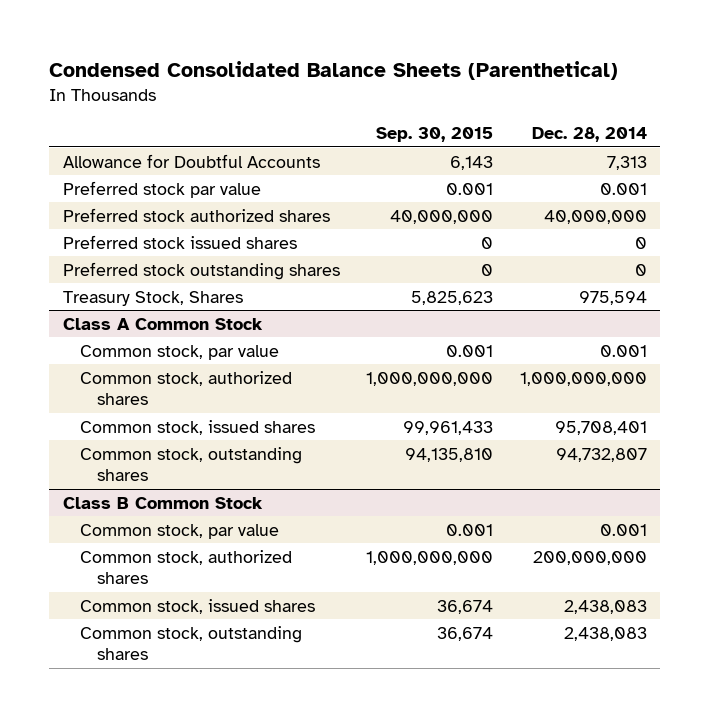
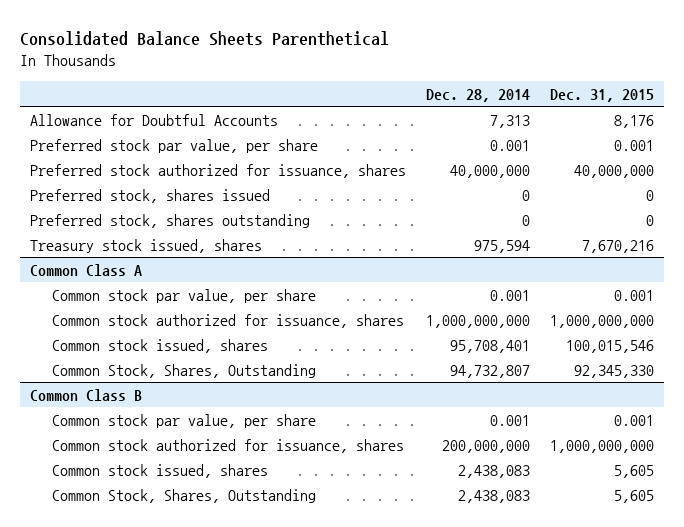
- Condensed Consolidated Balance Sheets (Parenthetical)
+ Consolidated Balance Sheets Parenthetical
- | Sep. 30, 2015 | Dec. 28, 2014
+ | Dec. 28, 2014 | Dec. 31, 2015
- Preferred stock par value | 0.001 | 0.001
- Preferred stock authorized shares | 40,000,000 | 40,000,000
- Preferred stock issued shares | 0 | 0
- Preferred stock outstanding shares | 0 | 0
- Treasury Stock, Shares | 5,825,623 | 975,594
- Class A Common Stock
- Common stock, par value | 0.001 | 0.001
- Common stock, authorized shares | 1,000,000,000 | 1,000,000,000
- Common stock, issued shares | 99,961,433 | 95,708,401
- Common stock, outstanding shares | 94,135,810 | 94,732,807
- Class B Common Stock
- Common stock, par value | 0.001 | 0.001
- Common stock, authorized shares | 1,000,000,000 | 200,000,000
- Common stock, issued shares | 36,674 | 2,438,083
- Common stock, outstanding shares | 36,674 | 2,438,083
+ Preferred stock par value, per share | 0.001 | 0.001
+ Preferred stock authorized for issuance, shares | 40,000,000 | 40,000,000
+ Preferred stock, shares issued | 0 | 0
+ Preferred stock, shares outstanding | 0 | 0
+ Treasury stock issued, shares | 975,594 | 7,670,216
+ Common Class A
+ Common stock par value, per share | 0.001 | 0.001
+ Common stock authorized for issuance, shares | 1,000,000,000 | 1,000,000,000
+ Common stock issued, shares | 95,708,401 | 100,015,546
+ Common Stock, Shares, Outstanding | 94,732,807 | 92,345,330
+ Common Class B
+ Common stock par value, per share | 0.001 | 0.001
+ Common stock authorized for issuance, shares | 200,000,000 | 1,000,000,000
+ Common stock issued, shares | 2,438,083 | 5,605
+ Common Stock, Shares, Outstanding | 2,438,083 | 5,605

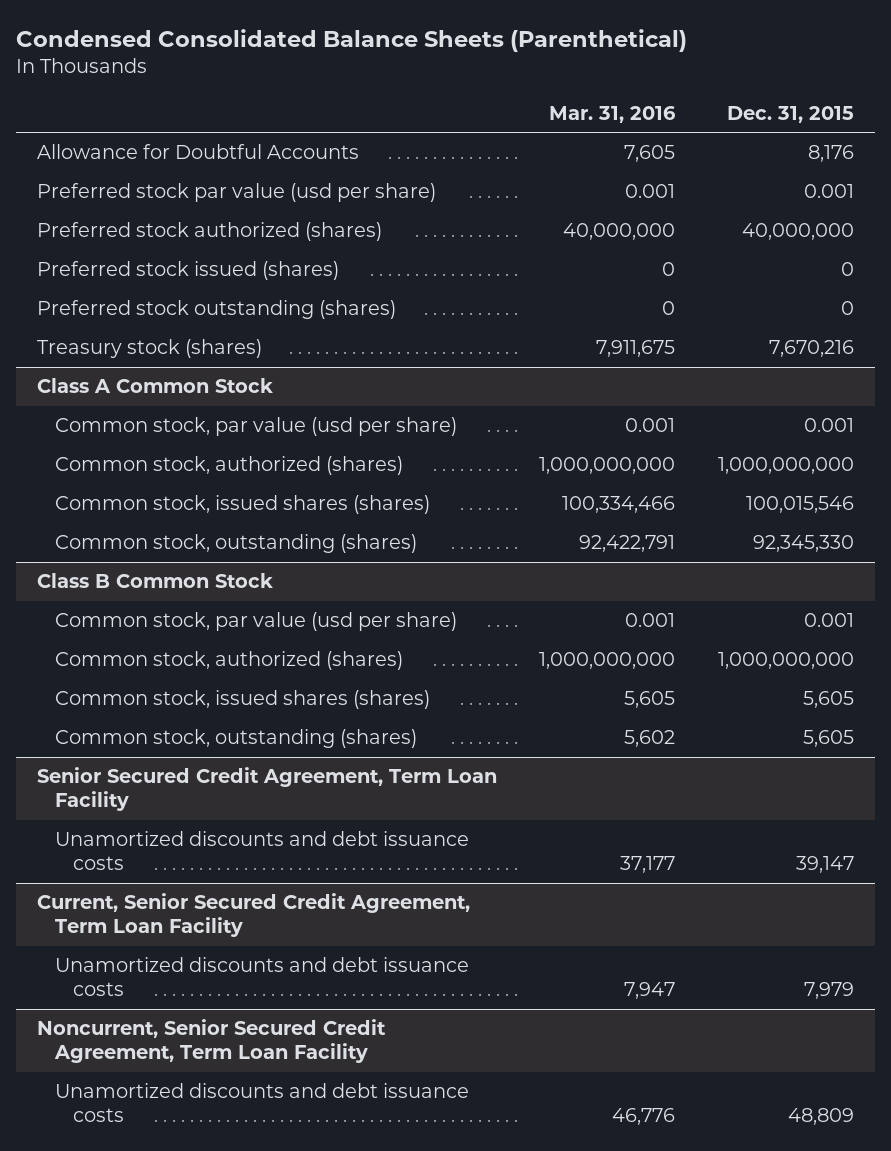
- Consolidated Balance Sheets Parenthetical
+ Condensed Consolidated Balance Sheets (Parenthetical)
- | Dec. 28, 2014 | Dec. 31, 2015
+ | Mar. 31, 2016 | Dec. 31, 2015
- Preferred stock par value, per share | 0.001 | 0.001
- Preferred stock authorized for issuance, shares | 40,000,000 | 40,000,000
- Preferred stock, shares issued | 0 | 0
- Preferred stock, shares outstanding | 0 | 0
- Treasury stock issued, shares | 975,594 | 7,670,216
- Common Class A
- Common stock par value, per share | 0.001 | 0.001
- Common stock authorized for issuance, shares | 1,000,000,000 | 1,000,000,000
- Common stock issued, shares | 95,708,401 | 100,015,546
- Common Stock, Shares, Outstanding | 94,732,807 | 92,345,330
- Common Class B
- Common stock par value, per share | 0.001 | 0.001
- Common stock authorized for issuance, shares | 200,000,000 | 1,000,000,000
- Common stock issued, shares | 2,438,083 | 5,605
- Common Stock, Shares, Outstanding | 2,438,083 | 5,605
+ Preferred stock par value (usd per share) | 0.001 | 0.001
+ Preferred stock authorized (shares) | 40,000,000 | 40,000,000
+ Preferred stock issued (shares) | 0 | 0
+ Preferred stock outstanding (shares) | 0 | 0
+ Treasury stock (shares) | 7,911,675 | 7,670,216
+ Class A Common Stock
+ Common stock, par value (usd per share) | 0.001 | 0.001
+ Common stock, authorized (shares) | 1,000,000,000 | 1,000,000,000
+ Common stock, issued shares (shares) | 100,334,466 | 100,015,546
+ Common stock, outstanding (shares) | 92,422,791 | 92,345,330
+ Class B Common Stock
+ Common stock, par value (usd per share) | 0.001 | 0.001
+ Common stock, authorized (shares) | 1,000,000,000 | 1,000,000,000
+ Common stock, issued shares (shares) | 5,605 | 5,605
+ Common stock, outstanding (shares) | 5,602 | 5,605
+ Senior Secured Credit Agreement, Term Loan Facility
+ Unamortized discounts and debt issuance costs | 37,177 | 39,147
+ Current, Senior Secured Credit Agreement, Term Loan Facility
+ Unamortized discounts and debt issuance costs | 7,947 | 7,979
+ Noncurrent, Senior Secured Credit Agreement, Term Loan Facility
+ Unamortized discounts and debt issuance costs | 46,776 | 48,809

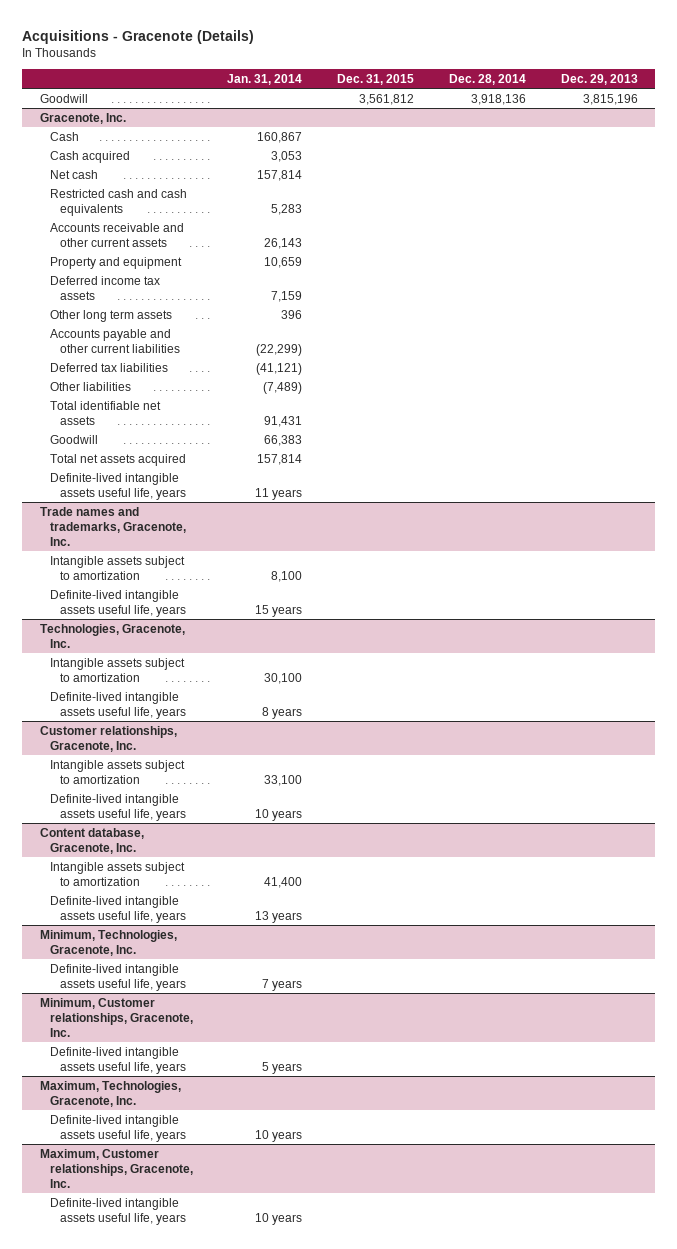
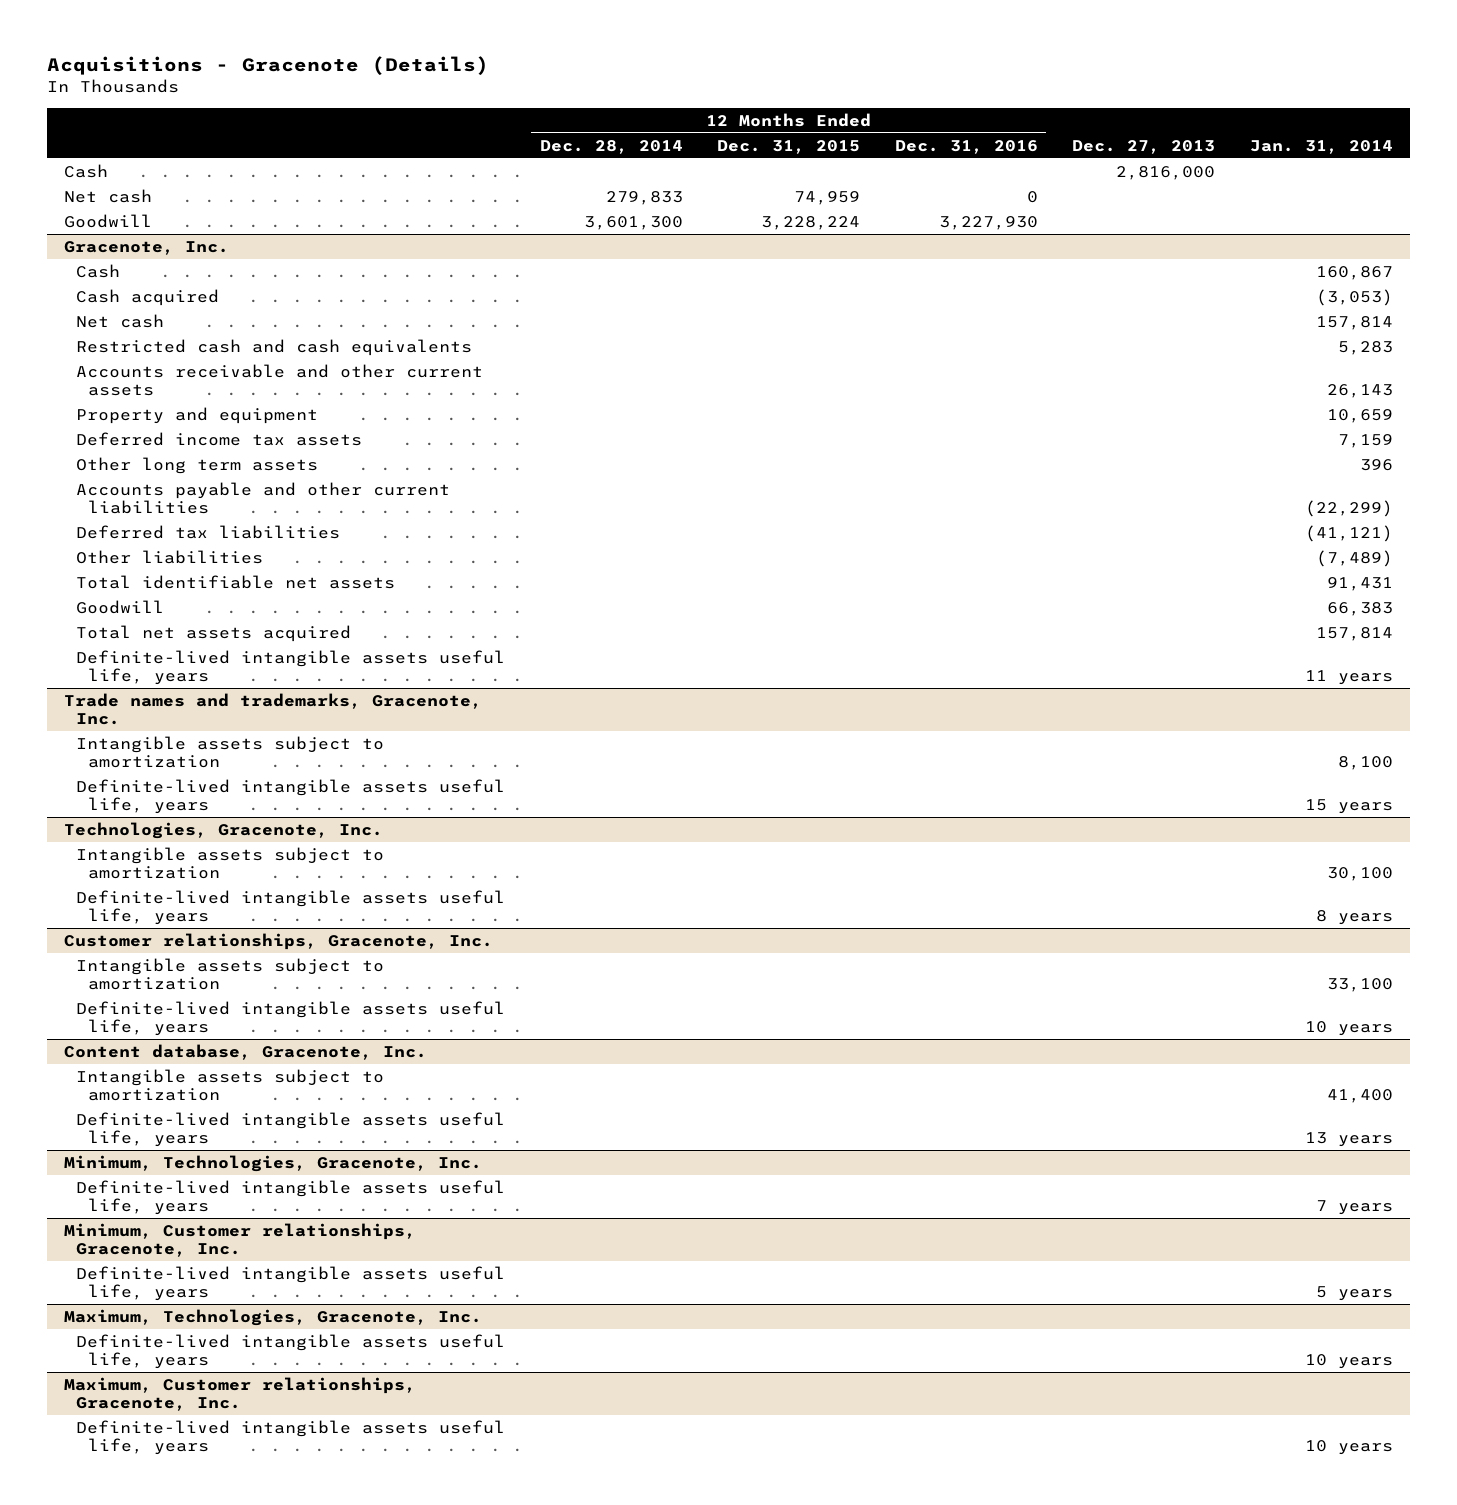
- | Jan. 31, 2014 | Dec. 31, 2015 | Dec. 28, 2014 | Dec. 29, 2013
+ | 12 Months Ended Dec. 28, 2014 | 12 Months Ended Dec. 31, 2015 | 12 Months Ended Dec. 31, 2016 | Dec. 27, 2013 | Jan. 31, 2014
+ Cash | | | | 2,816,000 |
+ Net cash | 279,833 | 74,959 | 0 | |
@ Gracenote, Inc.
- Cash acquired | 3,053 | | |
+ Cash acquired | | | | | (3,053)

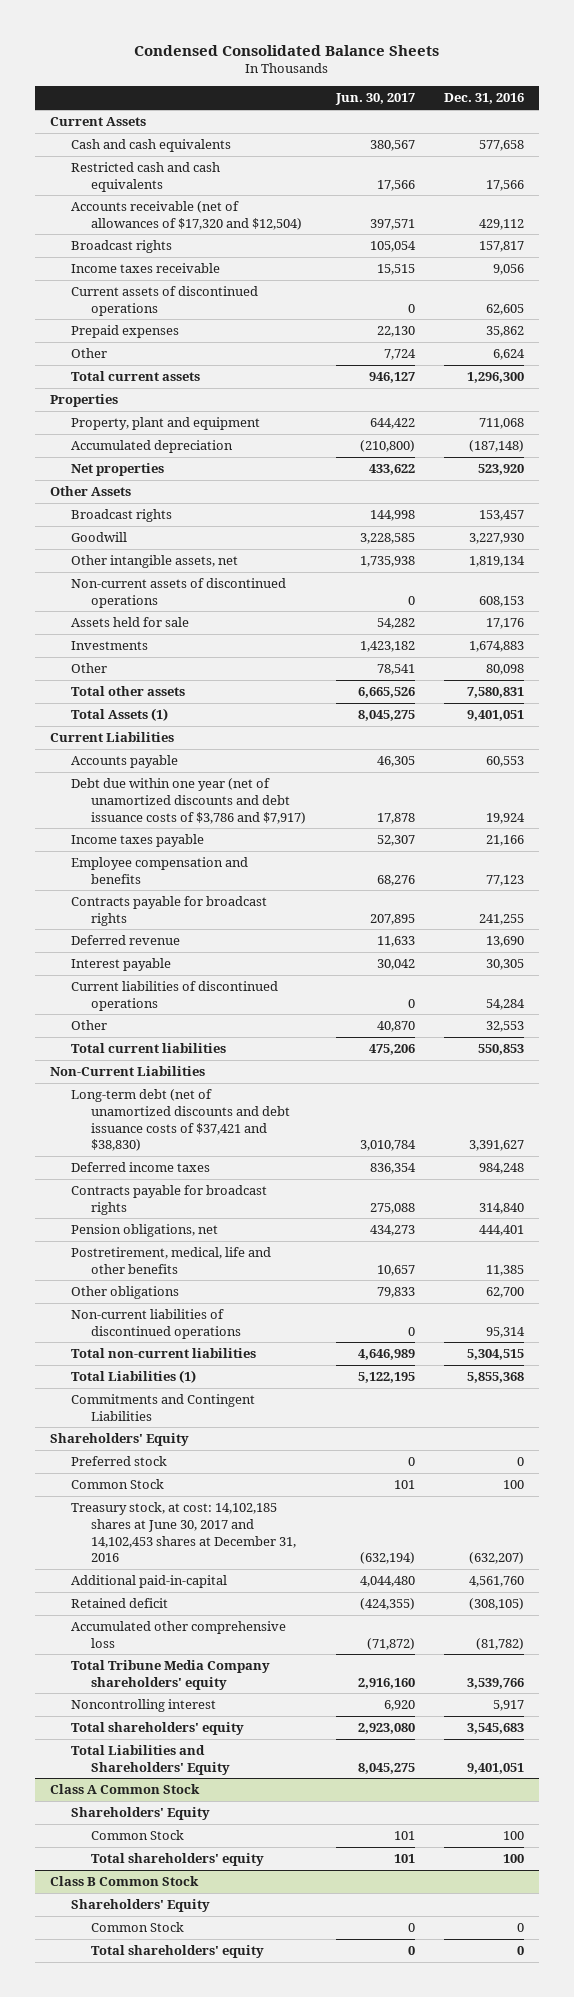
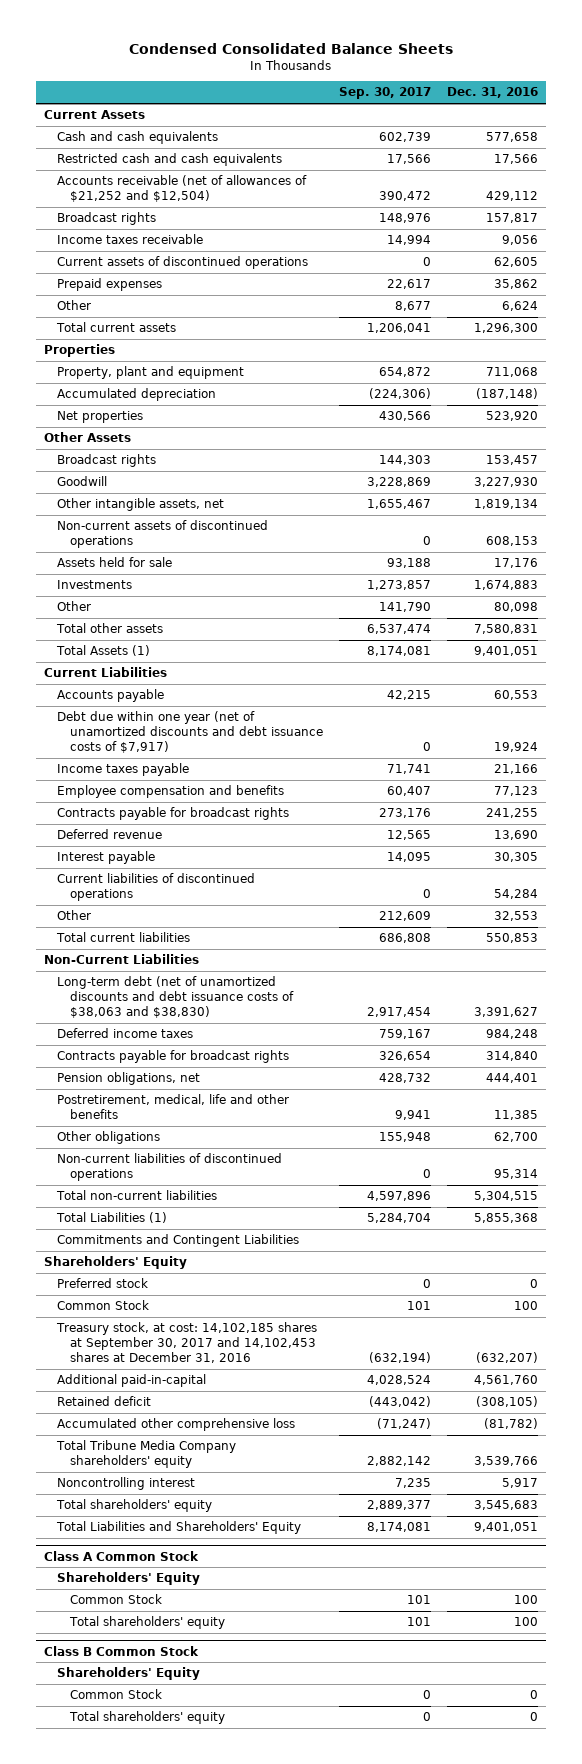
- | Jun. 30, 2017 | Dec. 31, 2016
+ | Sep. 30, 2017 | Dec. 31, 2016
- Accounts receivable (net of allowances of $17,320 and $12,504) | 397,571 | 429,112
+ Accounts receivable (net of allowances of $21,252 and $12,504) | 390,472 | 429,112
- Debt due within one year (net of unamortized discounts and debt issuance costs of $3,786 and $7,917) | 17,878 | 19,924
+ Debt due within one year (net of unamortized discounts and debt issuance costs of $7,917) | 0 | 19,924
- Long-term debt (net of unamortized discounts and debt issuance costs of $37,421 and $38,830) | 3,010,784 | 3,391,627
+ Long-term debt (net of unamortized discounts and debt issuance costs of $38,063 and $38,830) | 2,917,454 | 3,391,627
- Treasury stock, at cost: 14,102,185 shares at June 30, 2017 and 14,102,453 shares at December 31, 2016 | (632,194) | (632,207)
+ Treasury stock, at cost: 14,102,185 shares at September 30, 2017 and 14,102,453 shares at December 31, 2016 | (632,194) | (632,207)

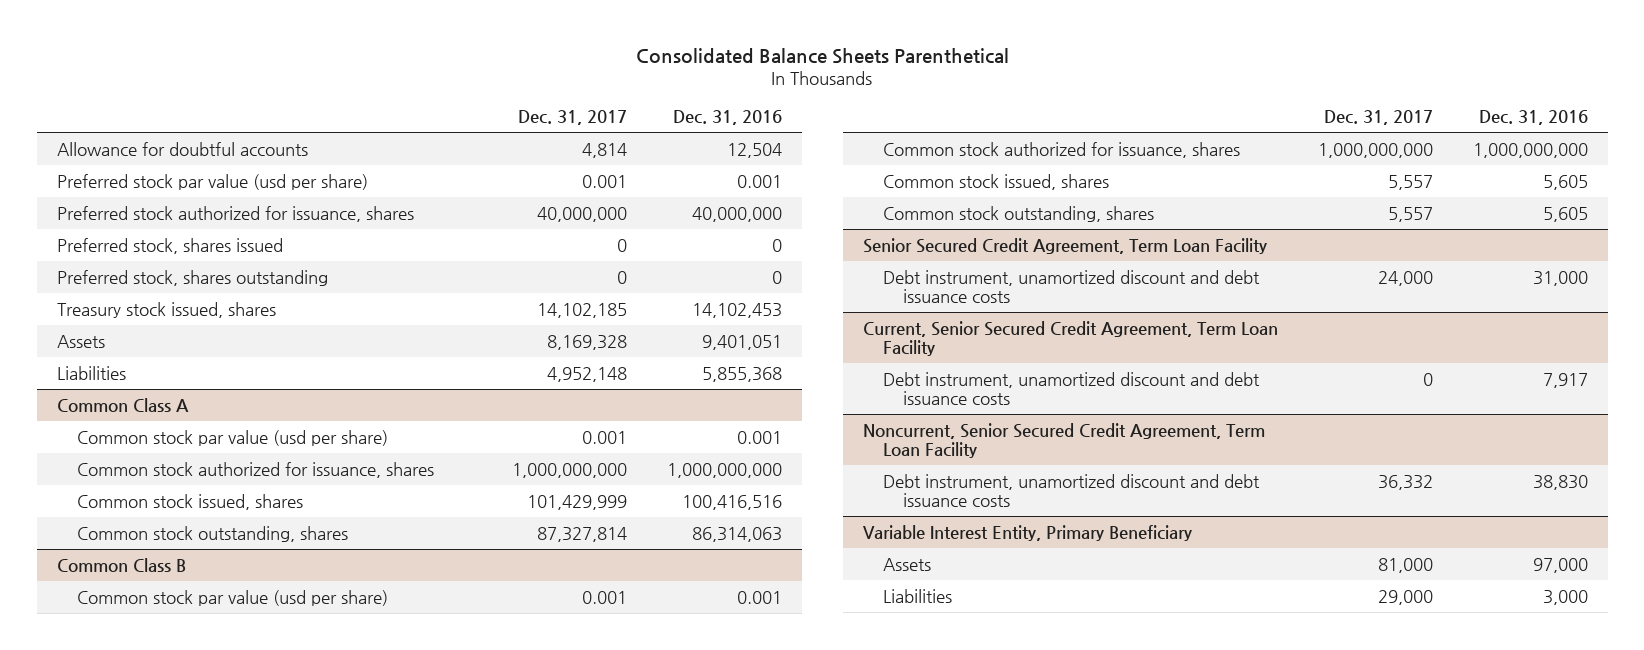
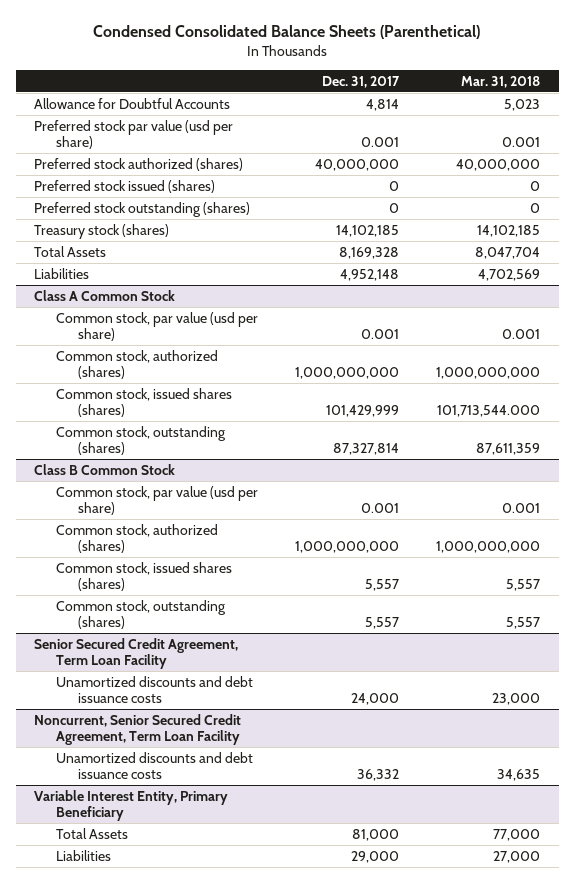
- Consolidated Balance Sheets Parenthetical
+ Condensed Consolidated Balance Sheets (Parenthetical)
- | Dec. 31, 2017 | Dec. 31, 2016
+ | Dec. 31, 2017 | Mar. 31, 2018
- Allowance for doubtful accounts | 4,814 | 12,504
+ Allowance for Doubtful Accounts | 4,814 | 5,023
- Preferred stock authorized for issuance, shares | 40,000,000 | 40,000,000
- Preferred stock, shares issued | 0 | 0
- Preferred stock, shares outstanding | 0 | 0
- Treasury stock issued, shares | 14,102,185 | 14,102,453
- Assets | 8,169,328 | 9,401,051
+ Preferred stock authorized (shares) | 40,000,000 | 40,000,000
+ Preferred stock issued (shares) | 0 | 0
+ Preferred stock outstanding (shares) | 0 | 0
+ Treasury stock (shares) | 14,102,185 | 14,102,185
+ Total Assets | 8,169,328 | 8,047,704
- Common Class A
- Common stock par value (usd per share) | 0.001 | 0.001
- Common stock authorized for issuance, shares | 1,000,000,000 | 1,000,000,000
- Common stock issued, shares | 101,429,999 | 100,416,516
- Common stock outstanding, shares | 87,327,814 | 86,314,063
- Common Class B
- Common stock par value (usd per share) | 0.001 | 0.001
- Common stock authorized for issuance, shares | 1,000,000,000 | 1,000,000,000
- Common stock issued, shares | 5,557 | 5,605
- Common stock outstanding, shares | 5,557 | 5,605
+ Class A Common Stock
+ Common stock, par value (usd per share) | 0.001 | 0.001
+ Common stock, authorized (shares) | 1,000,000,000 | 1,000,000,000
+ Common stock, issued shares (shares) | 101,429,999 | 101,713,544.000
+ Common stock, outstanding (shares) | 87,327,814 | 87,611,359
+ Class B Common Stock
+ Common stock, par value (usd per share) | 0.001 | 0.001
+ Common stock, authorized (shares) | 1,000,000,000 | 1,000,000,000
+ Common stock, issued shares (shares) | 5,557 | 5,557
+ Common stock, outstanding (shares) | 5,557 | 5,557
@ Senior Secured Credit Agreement, Term Loan Facility
- Debt instrument, unamortized discount and debt issuance costs | 24,000 | 31,000
- Current, Senior Secured Credit Agreement, Term Loan Facility
- Debt instrument, unamortized discount and debt issuance costs | 0 | 7,917
@ Senior Secured Credit Agreement, Term Loan Facility
+ Unamortized discounts and debt issuance costs | 24,000 | 23,000
@ Noncurrent, Senior Secured Credit Agreement, Term Loan Facility
- Debt instrument, unamortized discount and debt issuance costs | 36,332 | 38,830
+ Unamortized discounts and debt issuance costs | 36,332 | 34,635
@ Variable Interest Entity, Primary Beneficiary
- Assets | 81,000 | 97,000
+ Total Assets | 81,000 | 77,000

